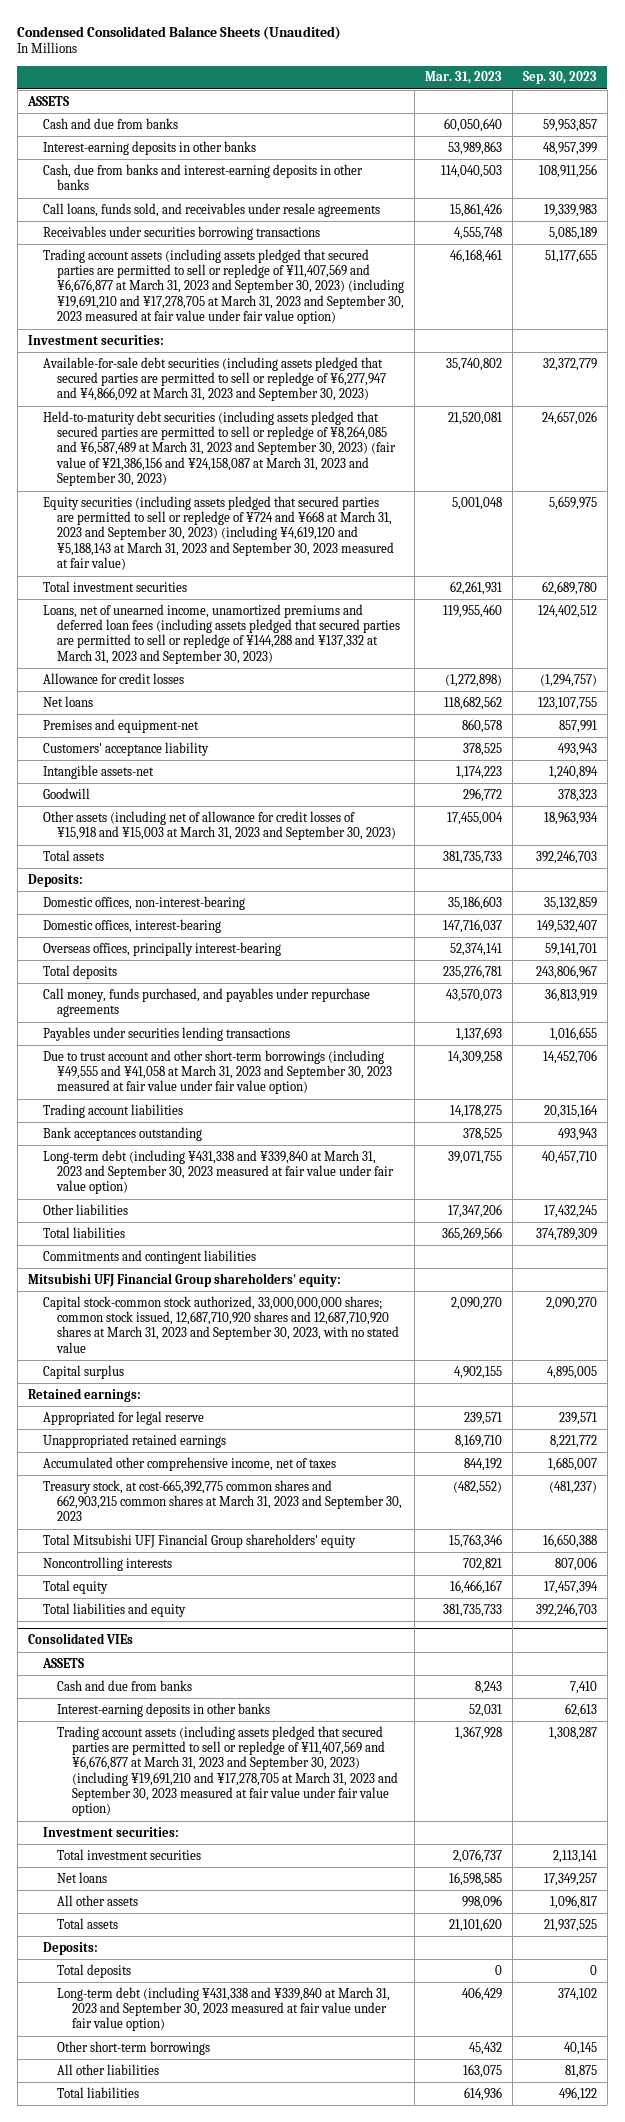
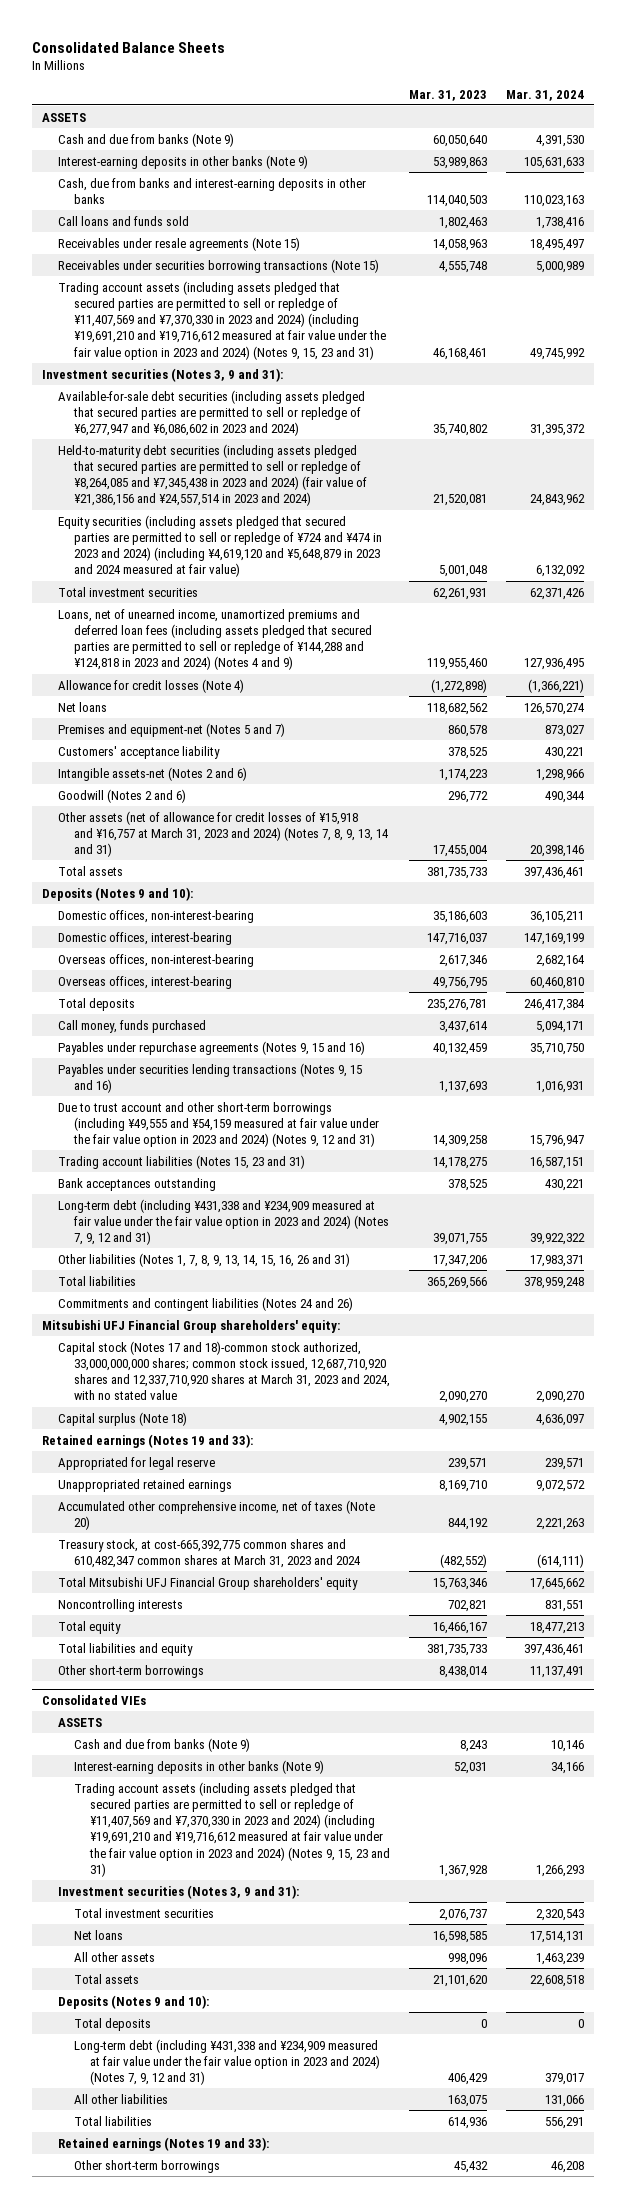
- Condensed Consolidated Balance Sheets (Unaudited)
+ Consolidated Balance Sheets
- | Mar. 31, 2023 | Sep. 30, 2023
+ | Mar. 31, 2023 | Mar. 31, 2024
- Cash and due from banks | 60,050,640 | 59,953,857
- Interest-earning deposits in other banks | 53,989,863 | 48,957,399
+ Cash and due from banks (Note 9) | 60,050,640 | 4,391,530
+ Interest-earning deposits in other banks (Note 9) | 53,989,863 | 105,631,633
- Call loans, funds sold, and receivables under resale agreements | 15,861,426 | 19,339,983
- Receivables under securities borrowing transactions | 4,555,748 | 5,085,189
- Trading account assets (including assets pledged that secured parties are permitted to sell or repledge of ¥11,407,569 and ¥6,676,877 at March 31, 2023 and September 30, 2023) (including ¥19,691,210 and ¥17,278,705 at March 31, 2023 and September 30, 2023 measured at fair value under fair value option) | 46,168,461 | 51,177,655
- Investment securities:
- Available-for-sale debt securities (including assets pledged that secured parties are permitted to sell or repledge of ¥6,277,947 and ¥4,866,092 at March 31, 2023 and September 30, 2023) | 35,740,802 | 32,372,779
- Held-to-maturity debt securities (including assets pledged that secured parties are permitted to sell or repledge of ¥8,264,085 and ¥6,587,489 at March 31, 2023 and September 30, 2023) (fair value of ¥21,386,156 and ¥24,158,087 at March 31, 2023 and September 30, 2023) | 21,520,081 | 24,657,026
- Equity securities (including assets pledged that secured parties are permitted to sell or repledge of ¥724 and ¥668 at March 31, 2023 and September 30, 2023) (including ¥4,619,120 and ¥5,188,143 at March 31, 2023 and September 30, 2023 measured at fair value) | 5,001,048 | 5,659,975
+ Call loans and funds sold | 1,802,463 | 1,738,416
+ Receivables under resale agreements (Note 15) | 14,058,963 | 18,495,497
+ Receivables under securities borrowing transactions (Note 15) | 4,555,748 | 5,000,989
+ Trading account assets (including assets pledged that secured parties are permitted to sell or repledge of ¥11,407,569 and ¥7,370,330 in 2023 and 2024) (including ¥19,691,210 and ¥19,716,612 measured at fair value under the fair value option in 2023 and 2024) (Notes 9, 15, 23 and 31) | 46,168,461 | 49,745,992
+ Investment securities (Notes 3, 9 and 31):
+ Available-for-sale debt securities (including assets pledged that secured parties are permitted to sell or repledge of ¥6,277,947 and ¥6,086,602 in 2023 and 2024) | 35,740,802 | 31,395,372
+ Held-to-maturity debt securities (including assets pledged that secured parties are permitted to sell or repledge of ¥8,264,085 and ¥7,345,438 in 2023 and 2024) (fair value of ¥21,386,156 and ¥24,557,514 in 2023 and 2024) | 21,520,081 | 24,843,962
+ Equity securities (including assets pledged that secured parties are permitted to sell or repledge of ¥724 and ¥474 in 2023 and 2024) (including ¥4,619,120 and ¥5,648,879 in 2023 and 2024 measured at fair value) | 5,001,048 | 6,132,092
- Loans, net of unearned income, unamortized premiums and deferred loan fees (including assets pledged that secured parties are permitted to sell or repledge of ¥144,288 and ¥137,332 at March 31, 2023 and September 30, 2023) | 119,955,460 | 124,402,512
- Allowance for credit losses | (1,272,898) | (1,294,757)
+ Loans, net of unearned income, unamortized premiums and deferred loan fees (including assets pledged that secured parties are permitted to sell or repledge of ¥144,288 and ¥124,818 in 2023 and 2024) (Notes 4 and 9) | 119,955,460 | 127,936,495
+ Allowance for credit losses (Note 4) | (1,272,898) | (1,366,221)
- Premises and equipment-net | 860,578 | 857,991
+ Premises and equipment-net (Notes 5 and 7) | 860,578 | 873,027
- Intangible assets-net | 1,174,223 | 1,240,894
- Goodwill | 296,772 | 378,323
- Other assets (including net of allowance for credit losses of ¥15,918 and ¥15,003 at March 31, 2023 and September 30, 2023) | 17,455,004 | 18,963,934
+ Intangible assets-net (Notes 2 and 6) | 1,174,223 | 1,298,966
+ Goodwill (Notes 2 and 6) | 296,772 | 490,344
+ Other assets (net of allowance for credit losses of ¥15,918 and ¥16,757 at March 31, 2023 and 2024) (Notes 7, 8, 9, 13, 14 and 31) | 17,455,004 | 20,398,146
- Deposits:
+ Deposits (Notes 9 and 10):
- Overseas offices, principally interest-bearing | 52,374,141 | 59,141,701
+ Overseas offices, non-interest-bearing | 2,617,346 | 2,682,164
+ Overseas offices, interest-bearing | 49,756,795 | 60,460,810
- Call money, funds purchased, and payables under repurchase agreements | 43,570,073 | 36,813,919
- Payables under securities lending transactions | 1,137,693 | 1,016,655
- Due to trust account and other short-term borrowings (including ¥49,555 and ¥41,058 at March 31, 2023 and September 30, 2023 measured at fair value under fair value option) | 14,309,258 | 14,452,706
- Trading account liabilities | 14,178,275 | 20,315,164
+ Call money, funds purchased | 3,437,614 | 5,094,171
+ Payables under repurchase agreements (Notes 9, 15 and 16) | 40,132,459 | 35,710,750
+ Payables under securities lending transactions (Notes 9, 15 and 16) | 1,137,693 | 1,016,931
+ Due to trust account and other short-term borrowings (including ¥49,555 and ¥54,159 measured at fair value under the fair value option in 2023 and 2024) (Notes 9, 12 and 31) | 14,309,258 | 15,796,947
+ Trading account liabilities (Notes 15, 23 and 31) | 14,178,275 | 16,587,151
- Long-term debt (including ¥431,338 and ¥339,840 at March 31, 2023 and September 30, 2023 measured at fair value under fair value option) | 39,071,755 | 40,457,710
- Other liabilities | 17,347,206 | 17,432,245
+ Long-term debt (including ¥431,338 and ¥234,909 measured at fair value under the fair value option in 2023 and 2024) (Notes 7, 9, 12 and 31) | 39,071,755 | 39,922,322
+ Other liabilities (Notes 1, 7, 8, 9, 13, 14, 15, 16, 26 and 31) | 17,347,206 | 17,983,371
- Commitments and contingent liabilities
+ Commitments and contingent liabilities (Notes 24 and 26)
- Capital stock-common stock authorized, 33,000,000,000 shares; common stock issued, 12,687,710,920 shares and 12,687,710,920 shares at March 31, 2023 and September 30, 2023, with no stated value | 2,090,270 | 2,090,270
- Capital surplus | 4,902,155 | 4,895,005
- Retained earnings:
+ Capital stock (Notes 17 and 18)-common stock authorized, 33,000,000,000 shares; common stock issued, 12,687,710,920 shares and 12,337,710,920 shares at March 31, 2023 and 2024, with no stated value | 2,090,270 | 2,090,270
+ Capital surplus (Note 18) | 4,902,155 | 4,636,097
+ Retained earnings (Notes 19 and 33):
- Accumulated other comprehensive income, net of taxes | 844,192 | 1,685,007
- Treasury stock, at cost-665,392,775 common shares and 662,903,215 common shares at March 31, 2023 and September 30, 2023 | (482,552) | (481,237)
+ Accumulated other comprehensive income, net of taxes (Note 20) | 844,192 | 2,221,263
+ Treasury stock, at cost-665,392,775 common shares and 610,482,347 common shares at March 31, 2023 and 2024 | (482,552) | (614,111)
+ Other short-term borrowings | 8,438,014 | 11,137,491
@ Consolidated VIEs
- Cash and due from banks | 8,243 | 7,410
- Interest-earning deposits in other banks | 52,031 | 62,613
- Trading account assets (including assets pledged that secured parties are permitted to sell or repledge of ¥11,407,569 and ¥6,676,877 at March 31, 2023 and September 30, 2023) (including ¥19,691,210 and ¥17,278,705 at March 31, 2023 and September 30, 2023 measured at fair value under fair value option) | 1,367,928 | 1,308,287
- Investment securities:
+ Cash and due from banks (Note 9) | 8,243 | 10,146
+ Interest-earning deposits in other banks (Note 9) | 52,031 | 34,166
+ Trading account assets (including assets pledged that secured parties are permitted to sell or repledge of ¥11,407,569 and ¥7,370,330 in 2023 and 2024) (including ¥19,691,210 and ¥19,716,612 measured at fair value under the fair value option in 2023 and 2024) (Notes 9, 15, 23 and 31) | 1,367,928 | 1,266,293
+ Investment securities (Notes 3, 9 and 31):
- Deposits:
+ Deposits (Notes 9 and 10):
- Long-term debt (including ¥431,338 and ¥339,840 at March 31, 2023 and September 30, 2023 measured at fair value under fair value option) | 406,429 | 374,102
+ Long-term debt (including ¥431,338 and ¥234,909 measured at fair value under the fair value option in 2023 and 2024) (Notes 7, 9, 12 and 31) | 406,429 | 379,017
+ Retained earnings (Notes 19 and 33):
moved down: Other short-term borrowings | 45,432 | 46,208

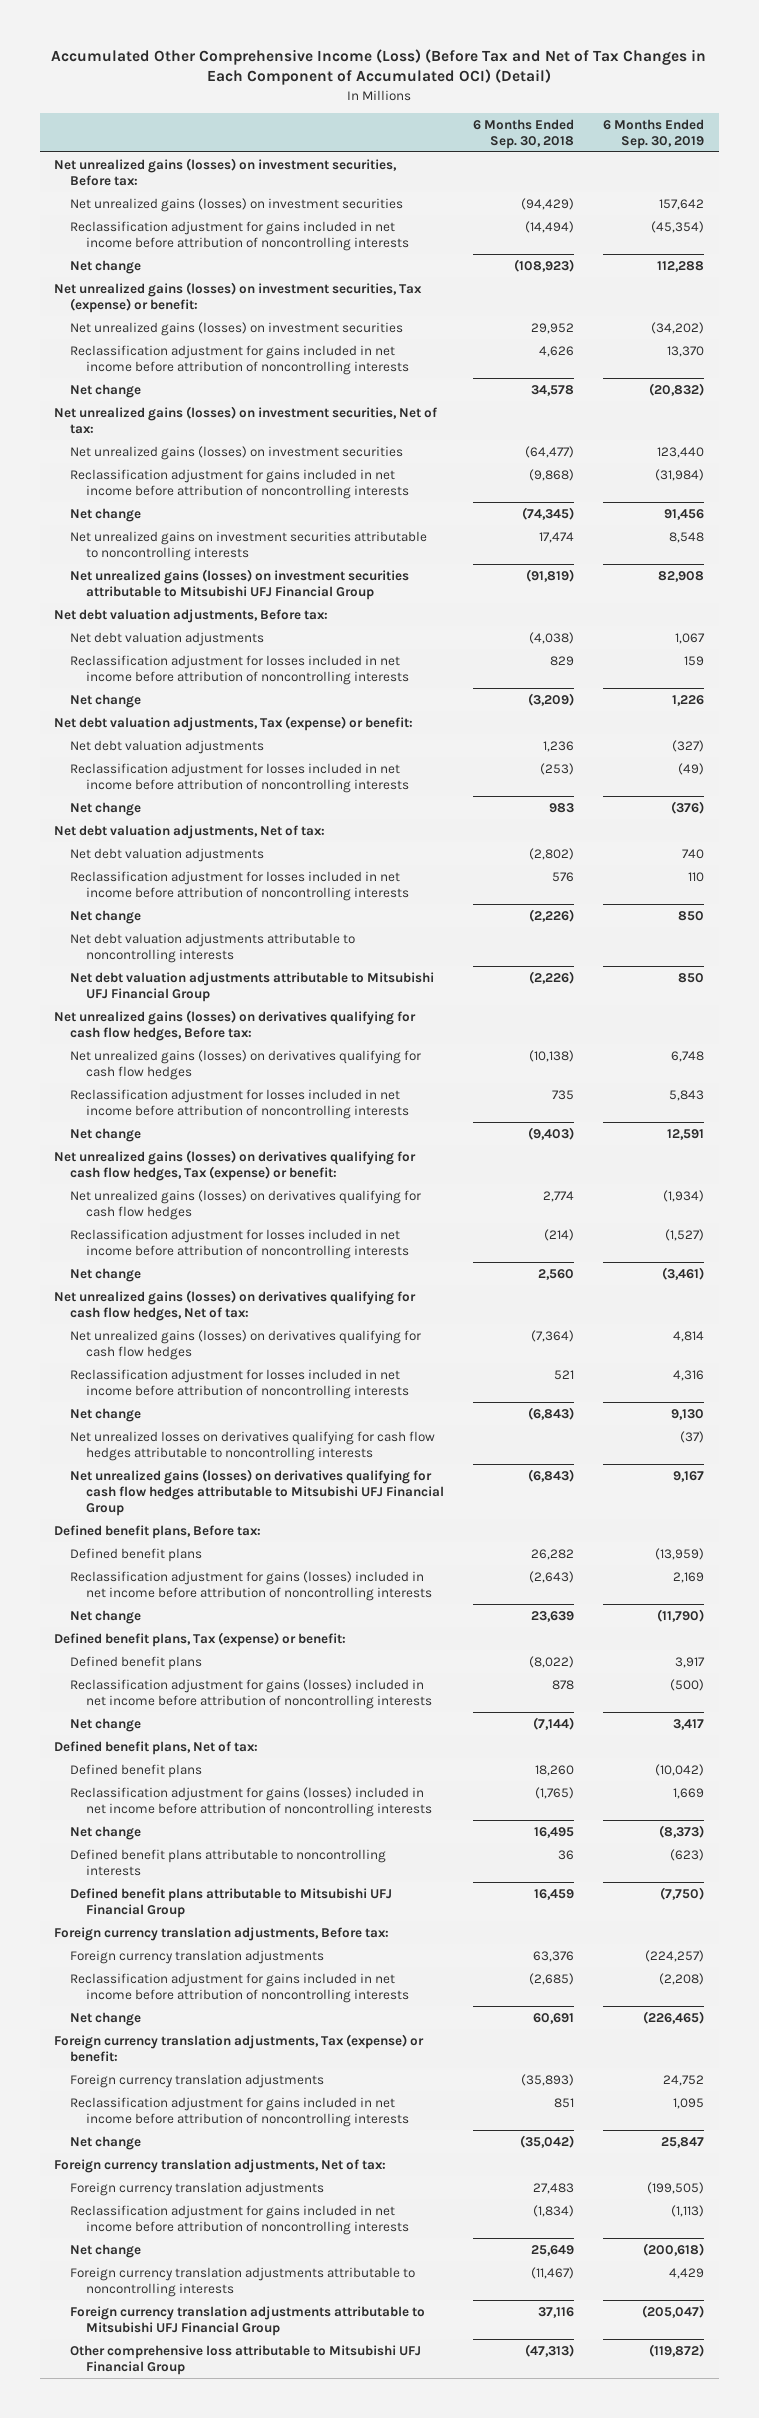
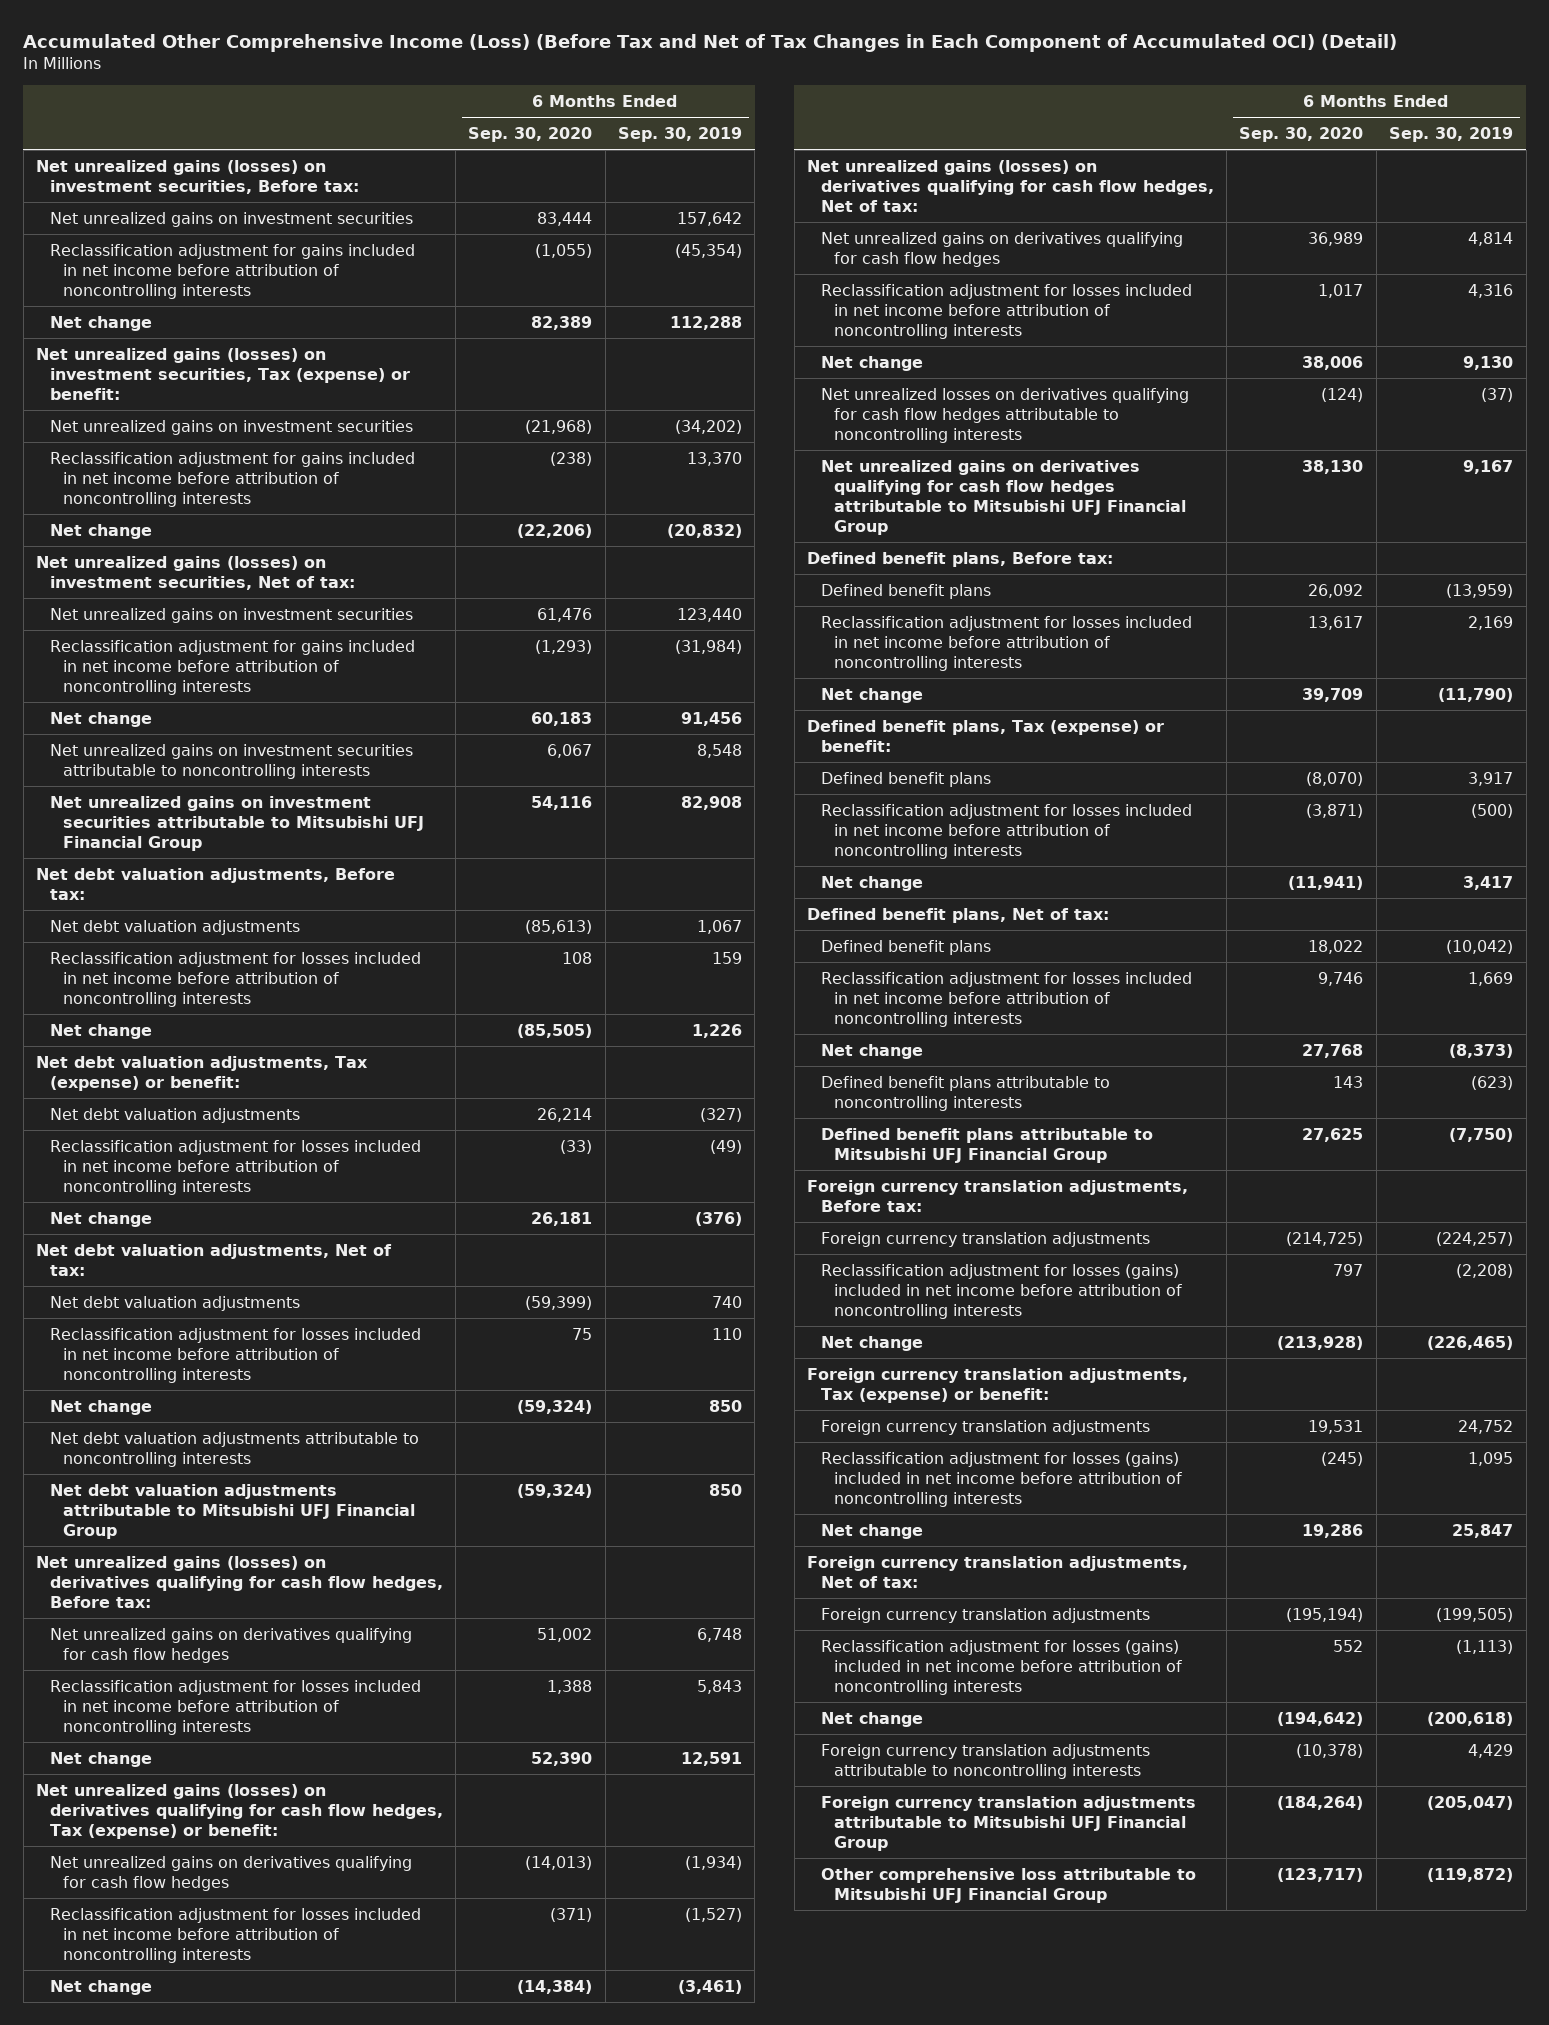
- | 6 Months Ended Sep. 30, 2018 | 6 Months Ended Sep. 30, 2019
+ | 6 Months Ended Sep. 30, 2020 | 6 Months Ended Sep. 30, 2019
- Net unrealized gains (losses) on investment securities | (94,429) | 157,642
+ Net unrealized gains on investment securities | 83,444 | 157,642
- Net unrealized gains (losses) on investment securities | 29,952 | (34,202)
+ Net unrealized gains on investment securities | (21,968) | (34,202)
- Net unrealized gains (losses) on investment securities | (64,477) | 123,440
+ Net unrealized gains on investment securities | 61,476 | 123,440
- Net unrealized gains (losses) on investment securities attributable to Mitsubishi UFJ Financial Group | (91,819) | 82,908
+ Net unrealized gains on investment securities attributable to Mitsubishi UFJ Financial Group | 54,116 | 82,908
- Net unrealized gains (losses) on derivatives qualifying for cash flow hedges | (10,138) | 6,748
+ Net unrealized gains on derivatives qualifying for cash flow hedges | 51,002 | 6,748
- Net unrealized gains (losses) on derivatives qualifying for cash flow hedges | 2,774 | (1,934)
+ Net unrealized gains on derivatives qualifying for cash flow hedges | (14,013) | (1,934)
- Net unrealized gains (losses) on derivatives qualifying for cash flow hedges | (7,364) | 4,814
+ Net unrealized gains on derivatives qualifying for cash flow hedges | 36,989 | 4,814
- Net unrealized gains (losses) on derivatives qualifying for cash flow hedges attributable to Mitsubishi UFJ Financial Group | (6,843) | 9,167
+ Net unrealized gains on derivatives qualifying for cash flow hedges attributable to Mitsubishi UFJ Financial Group | 38,130 | 9,167
- Reclassification adjustment for gains (losses) included in net income before attribution of noncontrolling interests | (2,643) | 2,169
+ Reclassification adjustment for losses included in net income before attribution of noncontrolling interests | 13,617 | 2,169
- Reclassification adjustment for gains (losses) included in net income before attribution of noncontrolling interests | 878 | (500)
+ Reclassification adjustment for losses included in net income before attribution of noncontrolling interests | (3,871) | (500)
- Reclassification adjustment for gains (losses) included in net income before attribution of noncontrolling interests | (1,765) | 1,669
+ Reclassification adjustment for losses included in net income before attribution of noncontrolling interests | 9,746 | 1,669
- Reclassification adjustment for gains included in net income before attribution of noncontrolling interests | (2,685) | (2,208)
+ Reclassification adjustment for losses (gains) included in net income before attribution of noncontrolling interests | 797 | (2,208)
- Reclassification adjustment for gains included in net income before attribution of noncontrolling interests | 851 | 1,095
+ Reclassification adjustment for losses (gains) included in net income before attribution of noncontrolling interests | (245) | 1,095
- Reclassification adjustment for gains included in net income before attribution of noncontrolling interests | (1,834) | (1,113)
+ Reclassification adjustment for losses (gains) included in net income before attribution of noncontrolling interests | 552 | (1,113)

